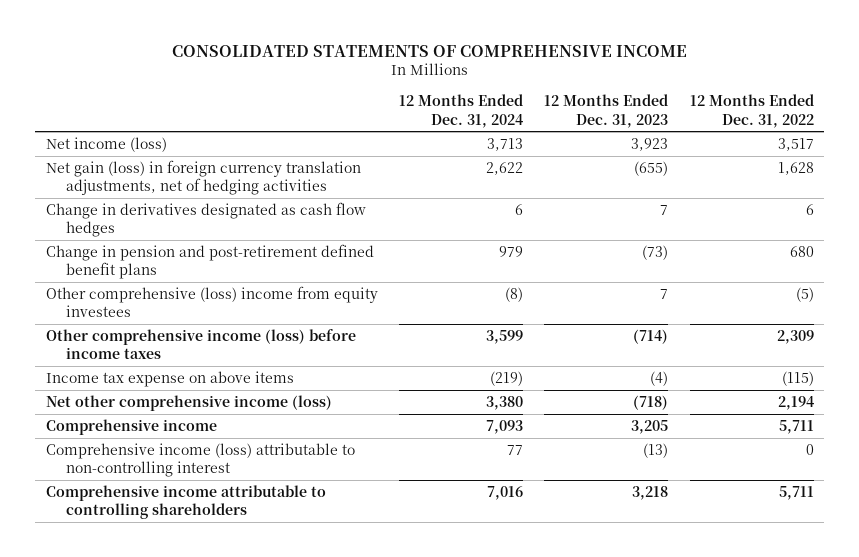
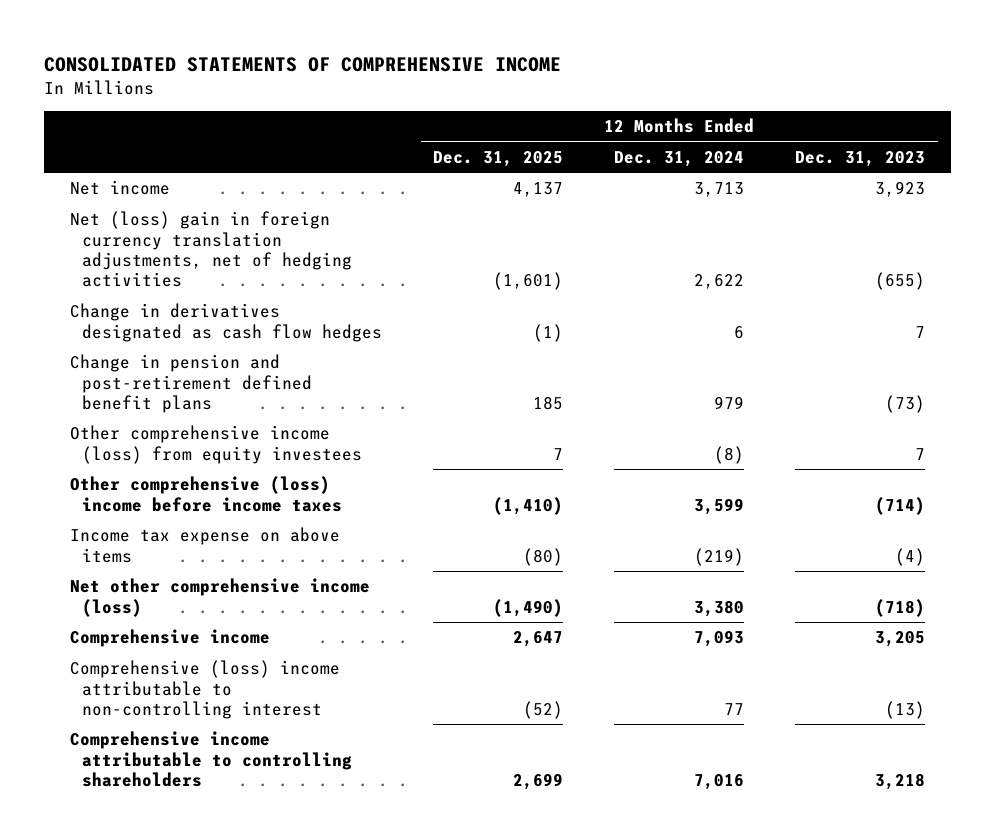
- | 12 Months Ended Dec. 31, 2024 | 12 Months Ended Dec. 31, 2023 | 12 Months Ended Dec. 31, 2022
+ | 12 Months Ended Dec. 31, 2025 | 12 Months Ended Dec. 31, 2024 | 12 Months Ended Dec. 31, 2023
- Net income (loss) | 3,713 | 3,923 | 3,517
- Net gain (loss) in foreign currency translation adjustments, net of hedging activities | 2,622 | (655) | 1,628
+ Net income | 4,137 | 3,713 | 3,923
+ Net (loss) gain in foreign currency translation adjustments, net of hedging activities | (1,601) | 2,622 | (655)
- Other comprehensive (loss) income from equity investees | (8) | 7 | (5)
- Other comprehensive income (loss) before income taxes | 3,599 | (714) | 2,309
+ Other comprehensive income (loss) from equity investees | 7 | (8) | 7
+ Other comprehensive (loss) income before income taxes | (1,410) | 3,599 | (714)
- Comprehensive income (loss) attributable to non-controlling interest | 77 | (13) | 0
+ Comprehensive (loss) income attributable to non-controlling interest | (52) | 77 | (13)

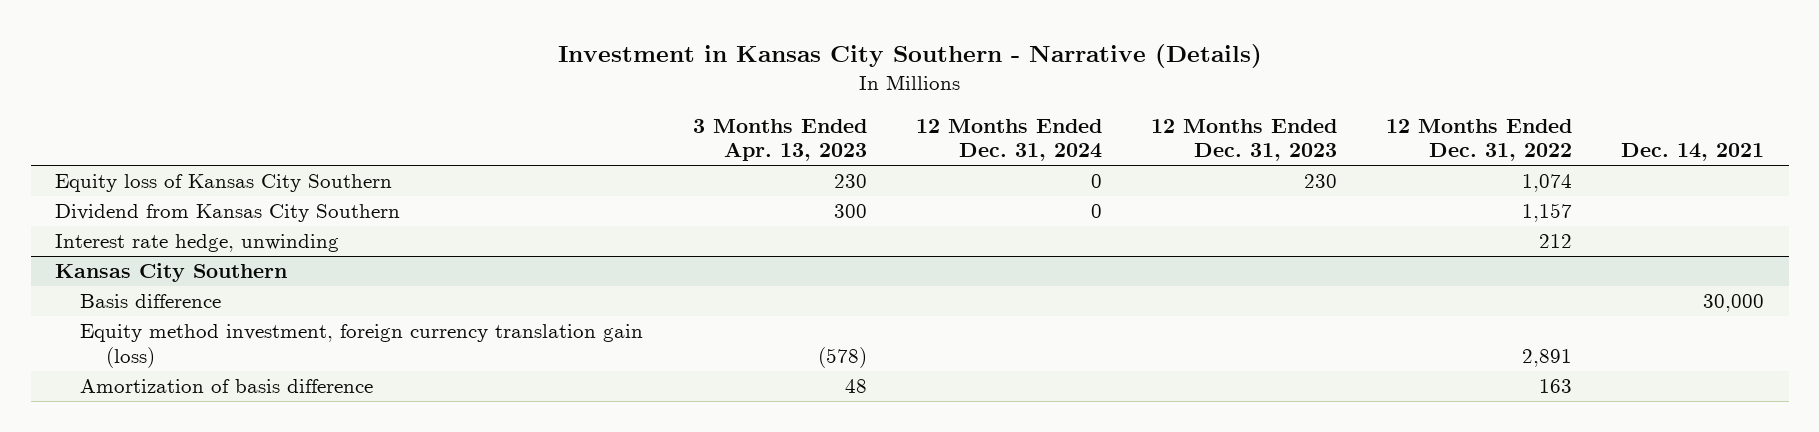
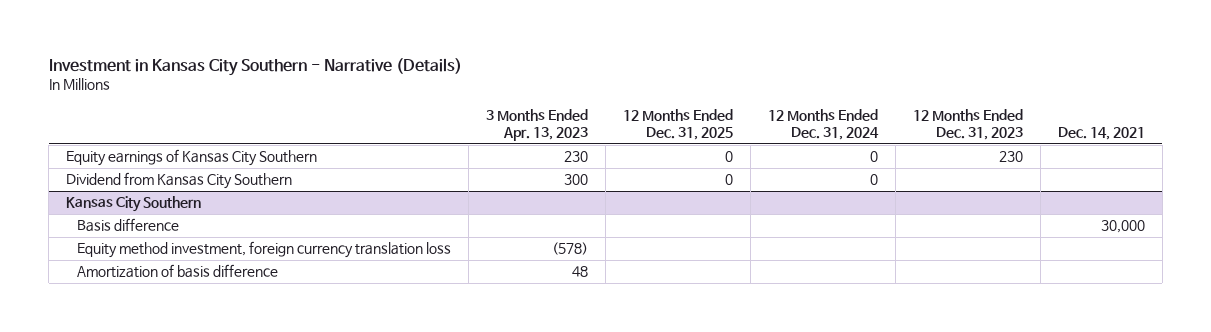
- | 3 Months Ended Apr. 13, 2023 | 12 Months Ended Dec. 31, 2024 | 12 Months Ended Dec. 31, 2023 | 12 Months Ended Dec. 31, 2022 | Dec. 14, 2021
+ | 3 Months Ended Apr. 13, 2023 | 12 Months Ended Dec. 31, 2025 | 12 Months Ended Dec. 31, 2024 | 12 Months Ended Dec. 31, 2023 | Dec. 14, 2021
- Equity loss of Kansas City Southern | 230 | 0 | 230 | 1,074 |
+ Equity earnings of Kansas City Southern | 230 | 0 | 0 | 230 |
- Interest rate hedge, unwinding | | | | 212 |
@ Kansas City Southern
- Equity method investment, foreign currency translation gain (loss) | (578) | | | 2,891 |
+ Equity method investment, foreign currency translation loss | (578) | | | |

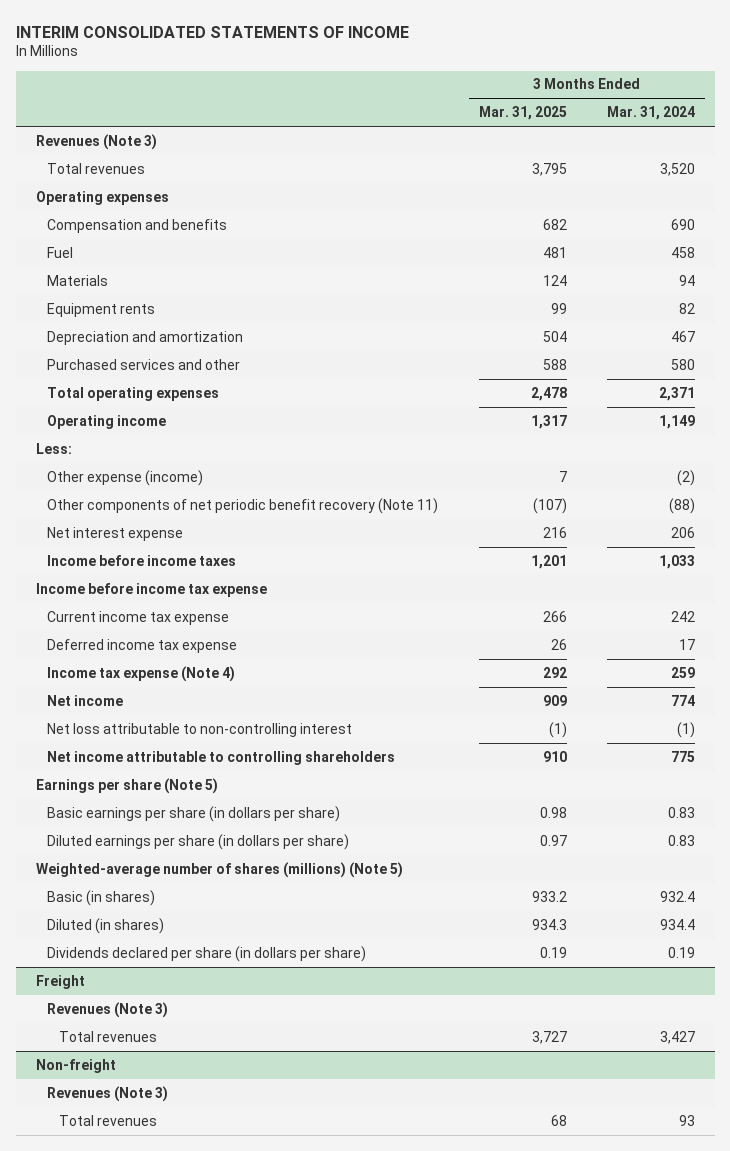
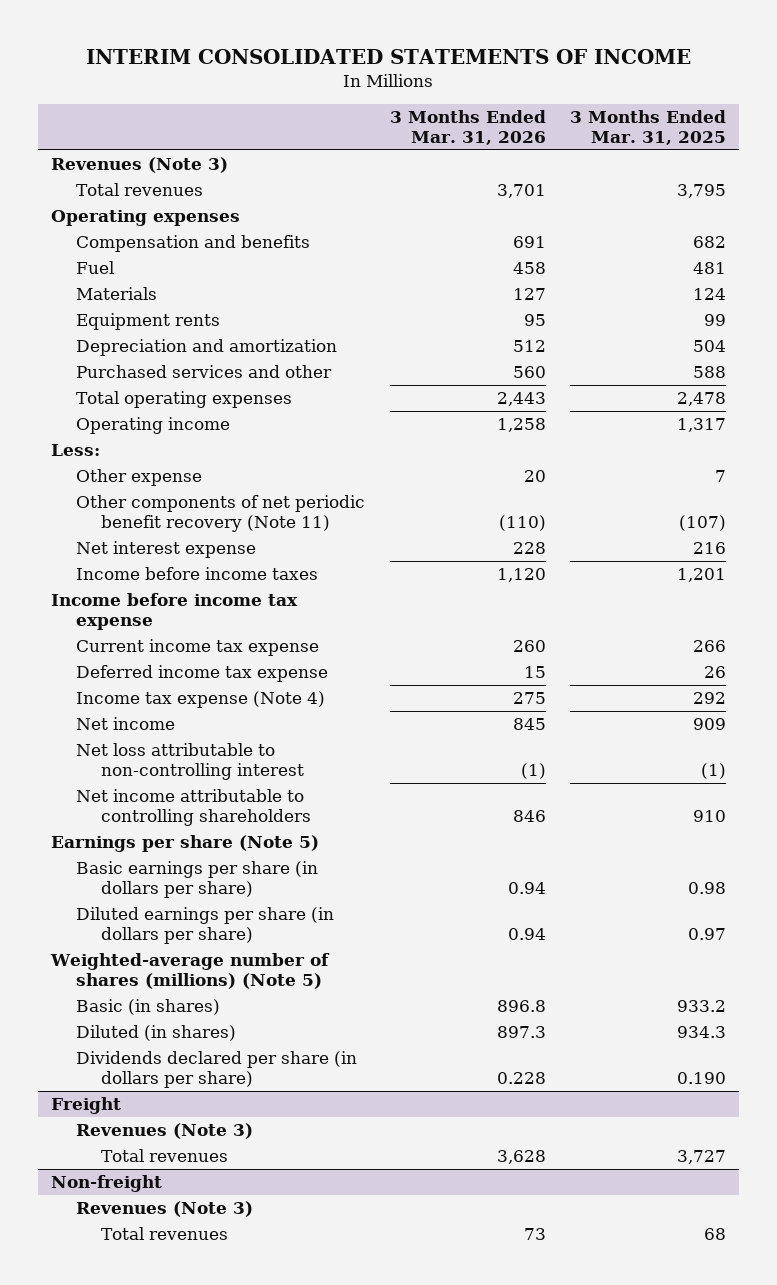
- | 3 Months Ended Mar. 31, 2025 | 3 Months Ended Mar. 31, 2024
+ | 3 Months Ended Mar. 31, 2026 | 3 Months Ended Mar. 31, 2025
- Other expense (income) | 7 | (2)
+ Other expense | 20 | 7
- Dividends declared per share (in dollars per share) | 0.19 | 0.19
+ Dividends declared per share (in dollars per share) | 0.228 | 0.190

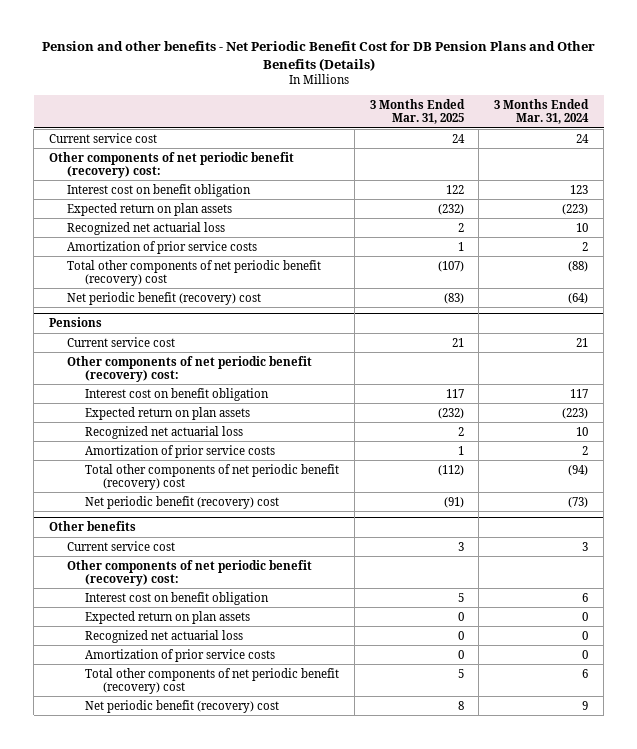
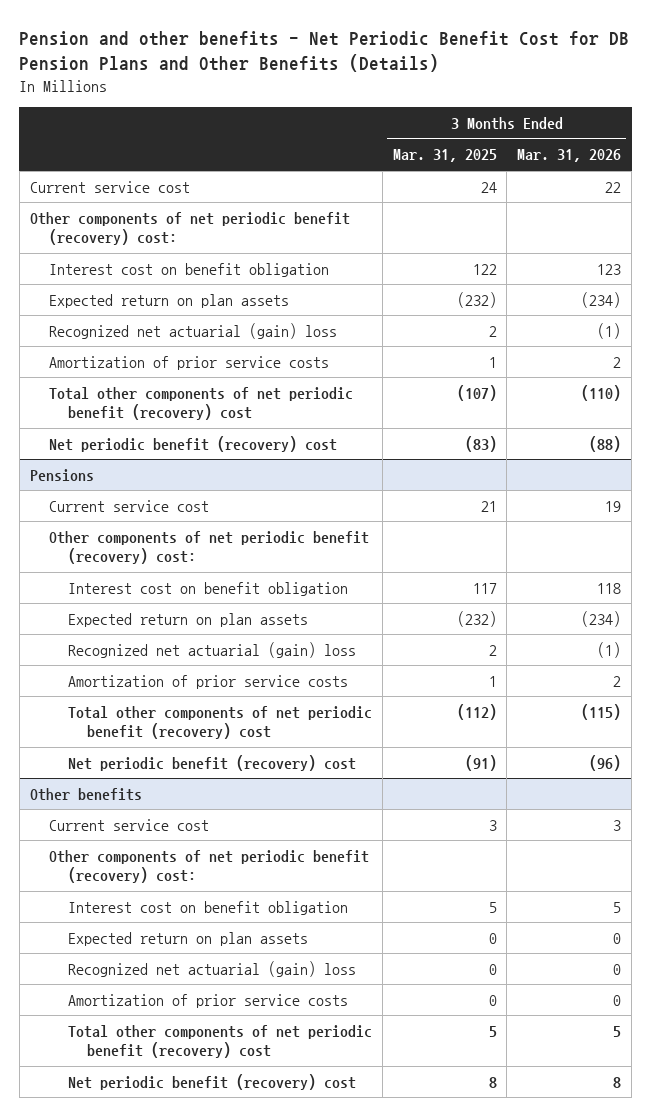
- | 3 Months Ended Mar. 31, 2025 | 3 Months Ended Mar. 31, 2024
+ | 3 Months Ended Mar. 31, 2025 | 3 Months Ended Mar. 31, 2026
- Recognized net actuarial loss | 2 | 10
+ Recognized net actuarial (gain) loss | 2 | (1)
@ Pensions
- Recognized net actuarial loss | 2 | 10
+ Recognized net actuarial (gain) loss | 2 | (1)
@ Other benefits
- Recognized net actuarial loss | 0 | 0
+ Recognized net actuarial (gain) loss | 0 | 0

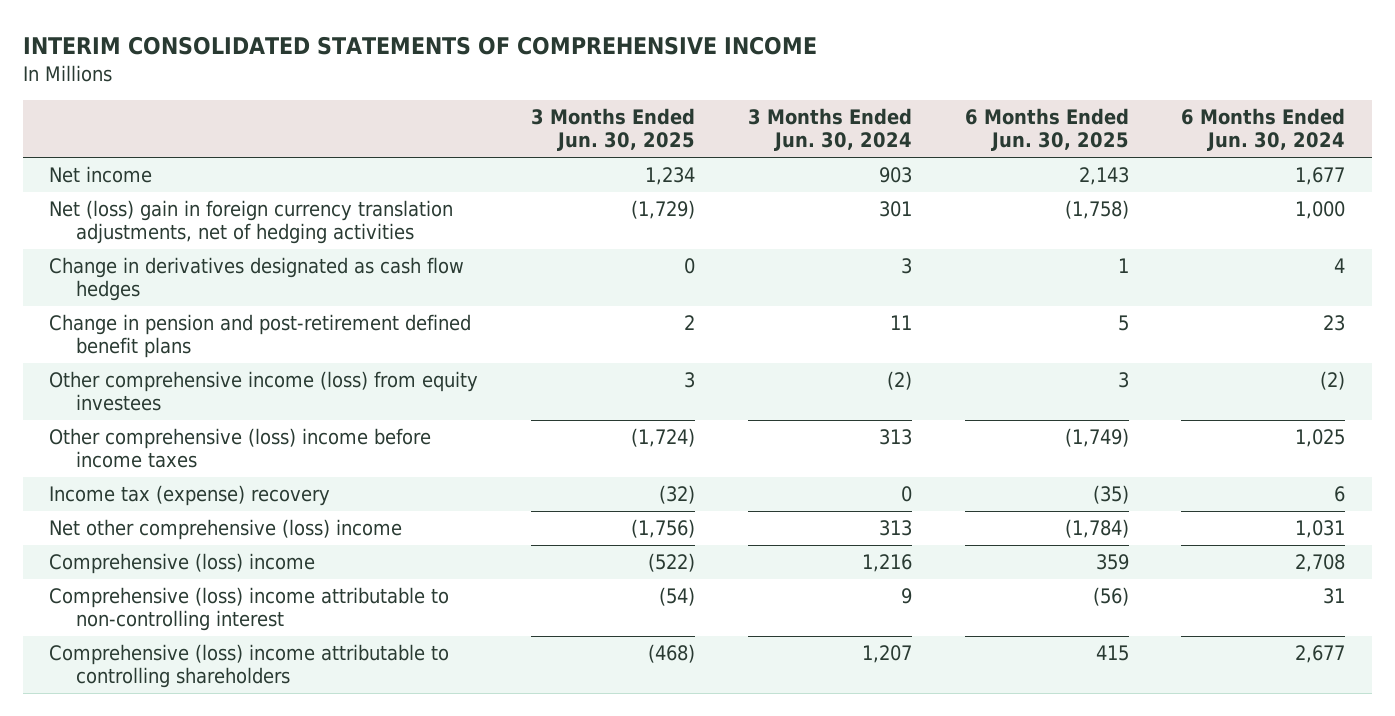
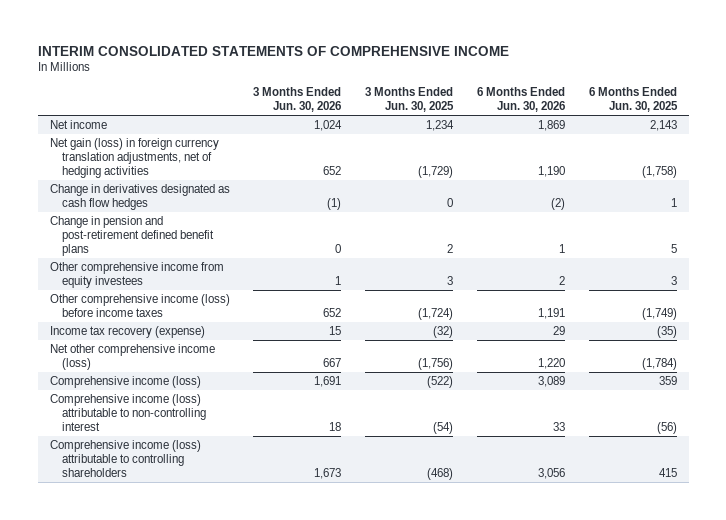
- | 3 Months Ended Jun. 30, 2025 | 3 Months Ended Jun. 30, 2024 | 6 Months Ended Jun. 30, 2025 | 6 Months Ended Jun. 30, 2024
+ | 3 Months Ended Jun. 30, 2026 | 3 Months Ended Jun. 30, 2025 | 6 Months Ended Jun. 30, 2026 | 6 Months Ended Jun. 30, 2025
- Net (loss) gain in foreign currency translation adjustments, net of hedging activities | (1,729) | 301 | (1,758) | 1,000
+ Net gain (loss) in foreign currency translation adjustments, net of hedging activities | 652 | (1,729) | 1,190 | (1,758)
- Other comprehensive income (loss) from equity investees | 3 | (2) | 3 | (2)
- Other comprehensive (loss) income before income taxes | (1,724) | 313 | (1,749) | 1,025
- Income tax (expense) recovery | (32) | 0 | (35) | 6
- Net other comprehensive (loss) income | (1,756) | 313 | (1,784) | 1,031
- Comprehensive (loss) income | (522) | 1,216 | 359 | 2,708
- Comprehensive (loss) income attributable to non-controlling interest | (54) | 9 | (56) | 31
- Comprehensive (loss) income attributable to controlling shareholders | (468) | 1,207 | 415 | 2,677
+ Other comprehensive income from equity investees | 1 | 3 | 2 | 3
+ Other comprehensive income (loss) before income taxes | 652 | (1,724) | 1,191 | (1,749)
+ Income tax recovery (expense) | 15 | (32) | 29 | (35)
+ Net other comprehensive income (loss) | 667 | (1,756) | 1,220 | (1,784)
+ Comprehensive income (loss) | 1,691 | (522) | 3,089 | 359
+ Comprehensive income (loss) attributable to non-controlling interest | 18 | (54) | 33 | (56)
+ Comprehensive income (loss) attributable to controlling shareholders | 1,673 | (468) | 3,056 | 415

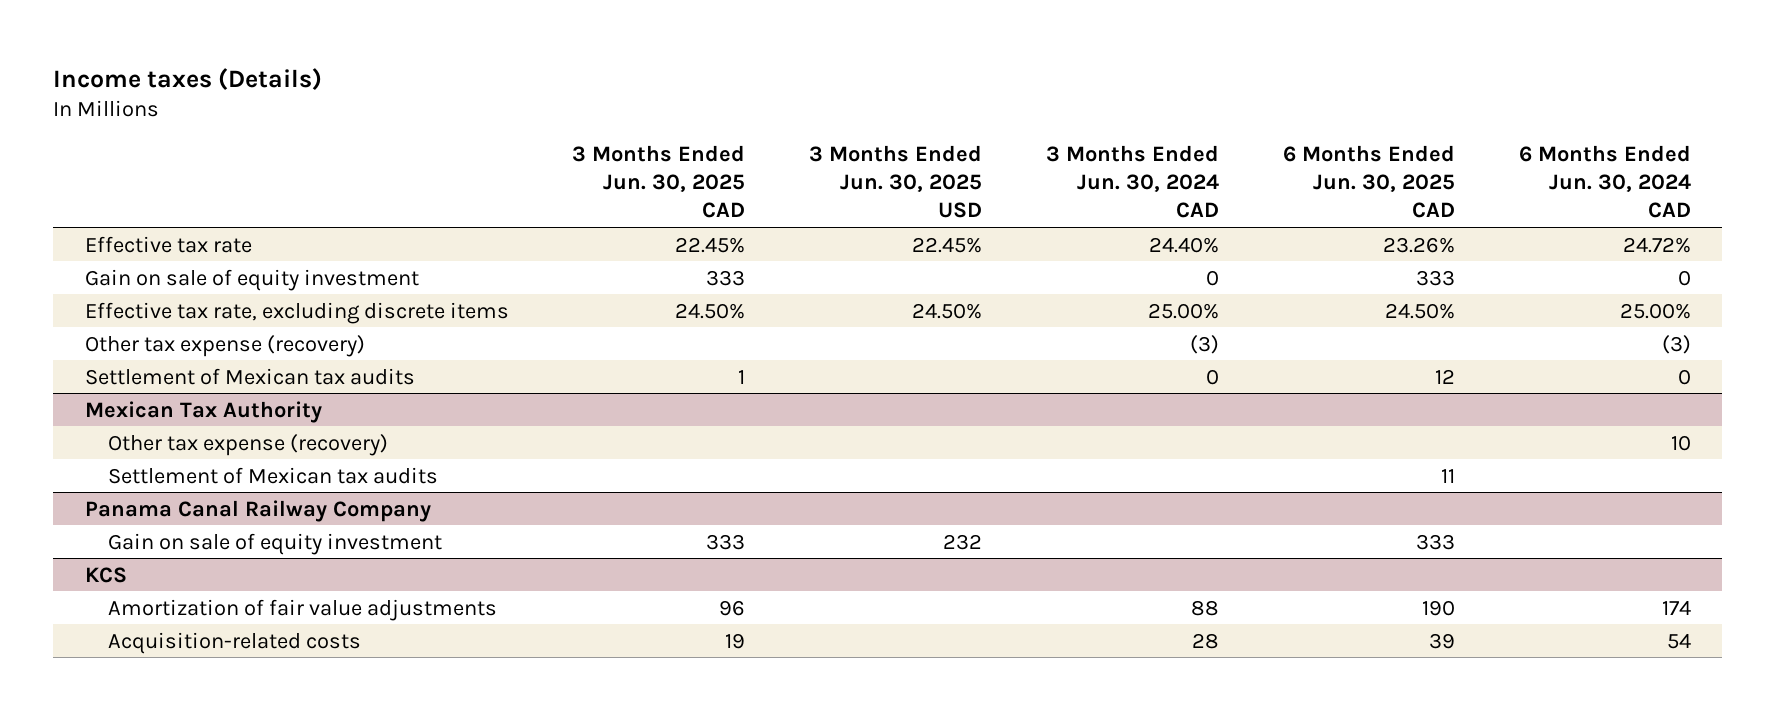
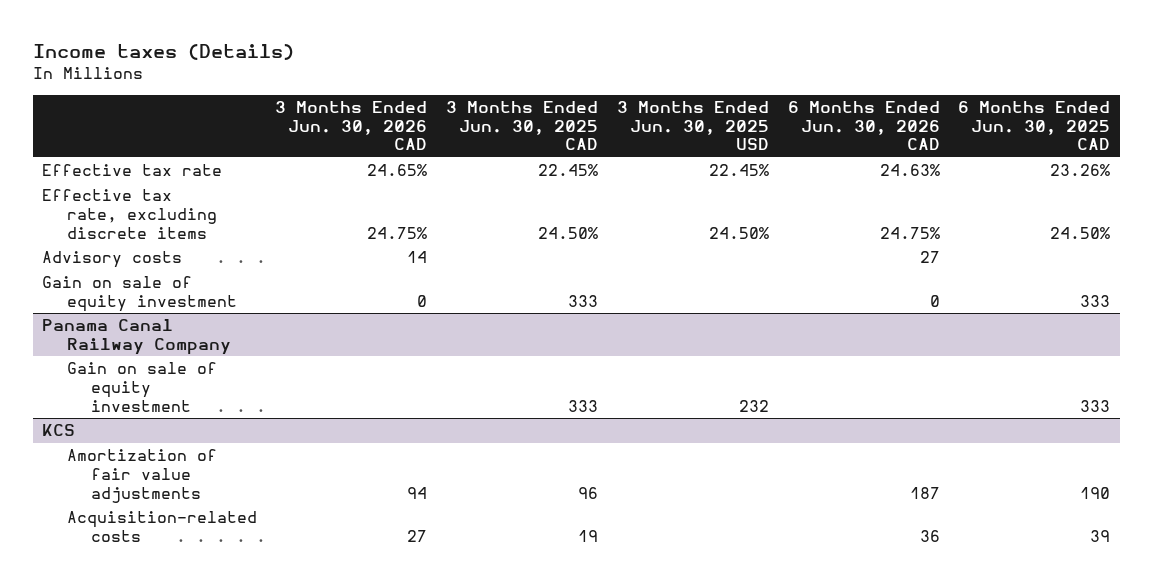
- | 3 Months Ended Jun. 30, 2025 CAD | 3 Months Ended Jun. 30, 2025 USD | 3 Months Ended Jun. 30, 2024 CAD | 6 Months Ended Jun. 30, 2025 CAD | 6 Months Ended Jun. 30, 2024 CAD
+ | 3 Months Ended Jun. 30, 2026 CAD | 3 Months Ended Jun. 30, 2025 CAD | 3 Months Ended Jun. 30, 2025 USD | 6 Months Ended Jun. 30, 2026 CAD | 6 Months Ended Jun. 30, 2025 CAD
- Other tax expense (recovery) | | | (3) | | (3)
- Settlement of Mexican tax audits | 1 | | 0 | 12 | 0
- Mexican Tax Authority
- Other tax expense (recovery) | | | | | 10
- Settlement of Mexican tax audits | | | | 11 |
+ Advisory costs | 14 | | | 27 |
moved down: Gain on sale of equity investment | 0 | 333 | | 0 | 333

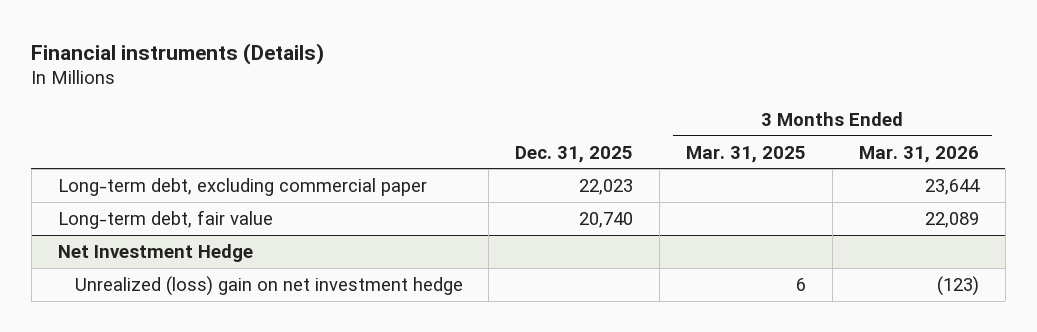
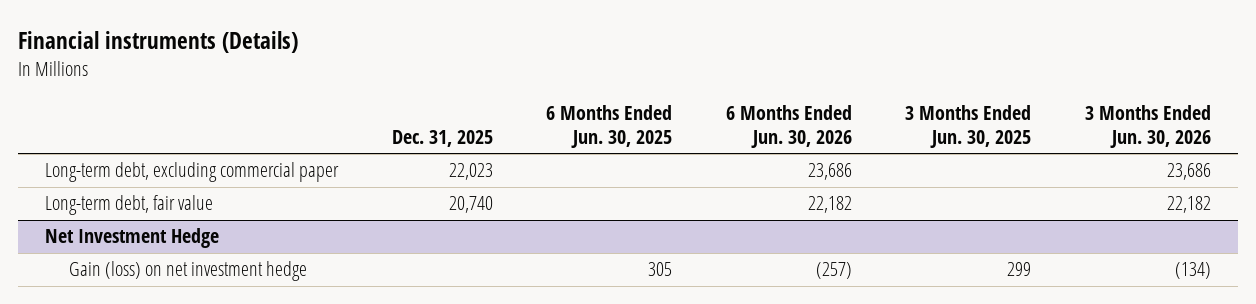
- | Dec. 31, 2025 | 3 Months Ended Mar. 31, 2025 | 3 Months Ended Mar. 31, 2026
+ | Dec. 31, 2025 | 6 Months Ended Jun. 30, 2025 | 6 Months Ended Jun. 30, 2026 | 3 Months Ended Jun. 30, 2025 | 3 Months Ended Jun. 30, 2026
@ Net Investment Hedge
- Unrealized (loss) gain on net investment hedge | | 6 | (123)
+ Gain (loss) on net investment hedge | | 305 | (257) | 299 | (134)

